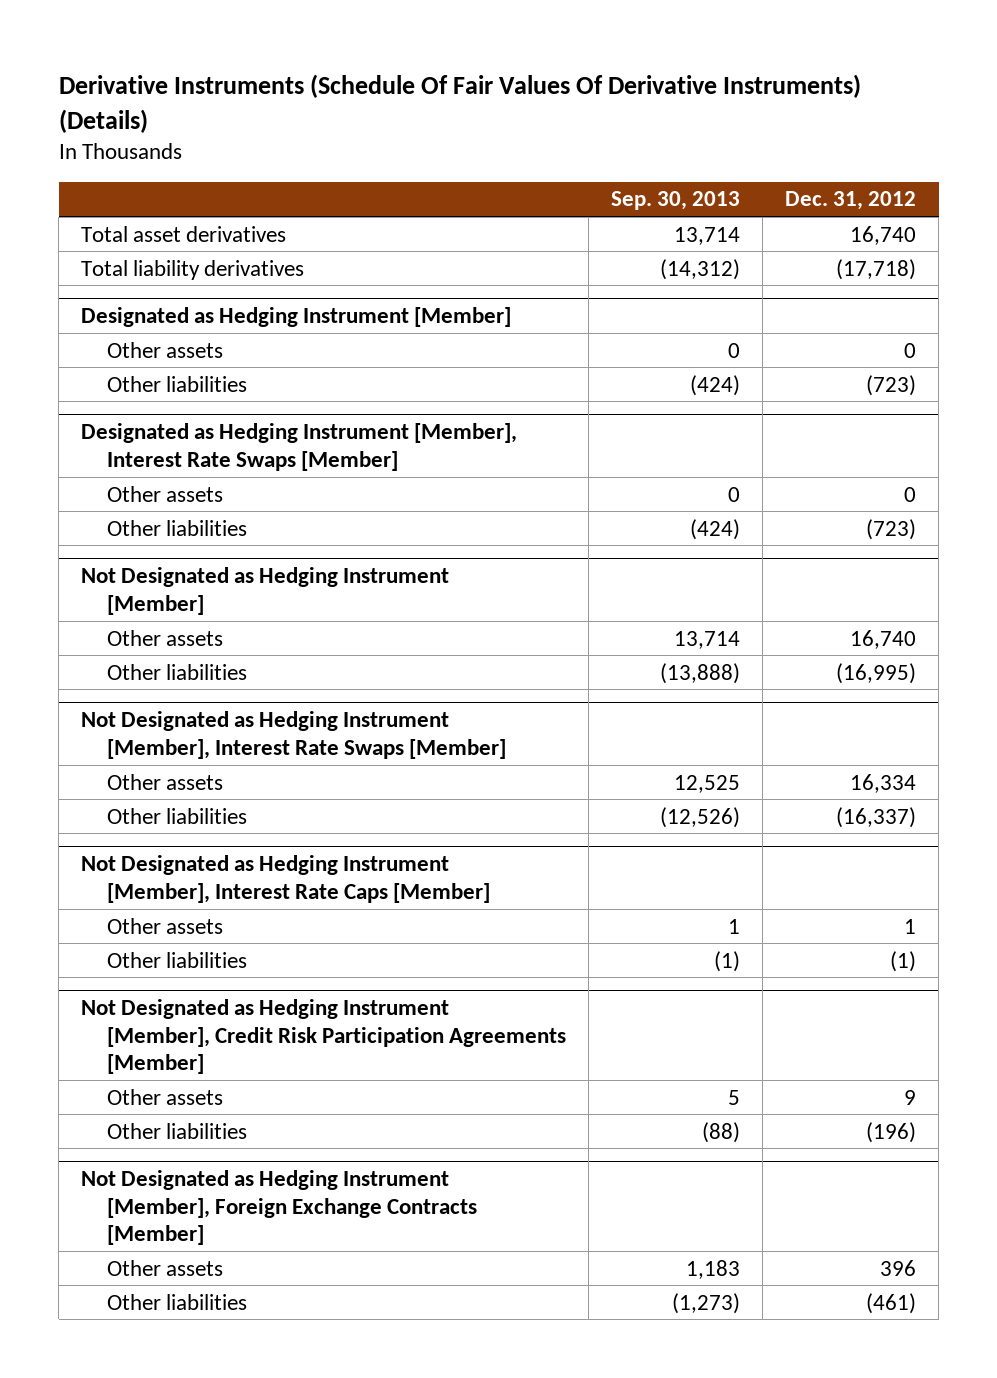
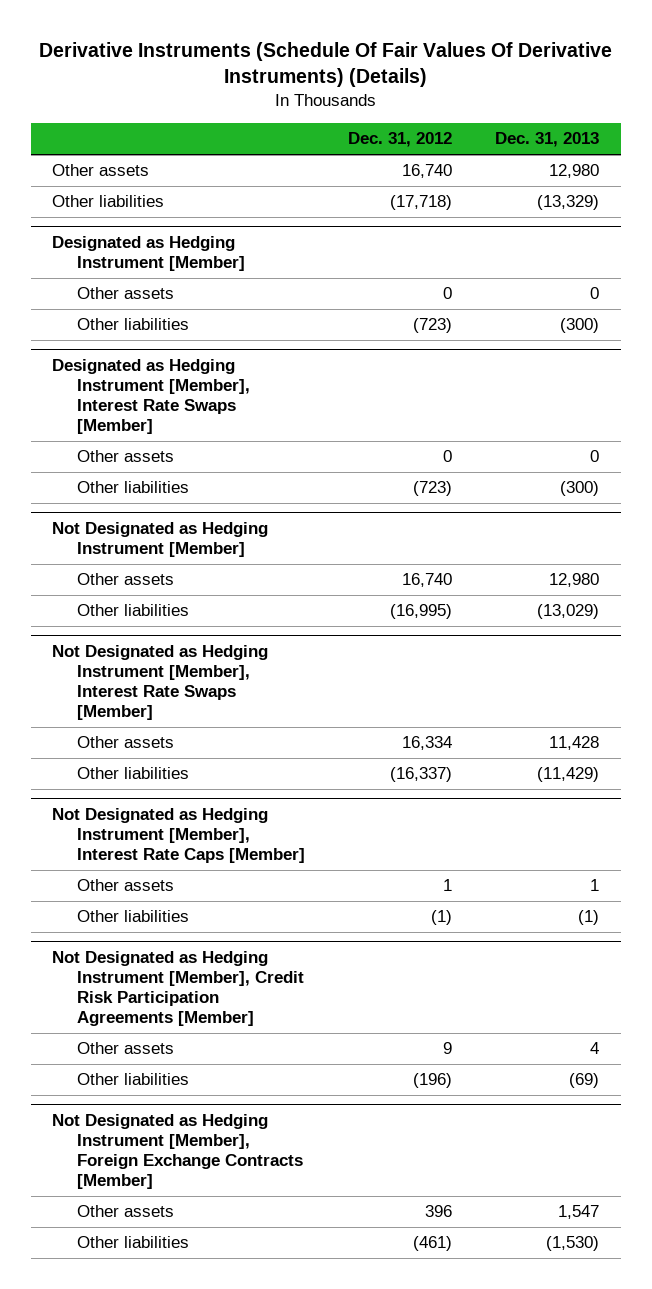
- | Sep. 30, 2013 | Dec. 31, 2012
+ | Dec. 31, 2012 | Dec. 31, 2013
- Total asset derivatives | 13,714 | 16,740
- Total liability derivatives | (14,312) | (17,718)
+ Other assets | 16,740 | 12,980
+ Other liabilities | (17,718) | (13,329)

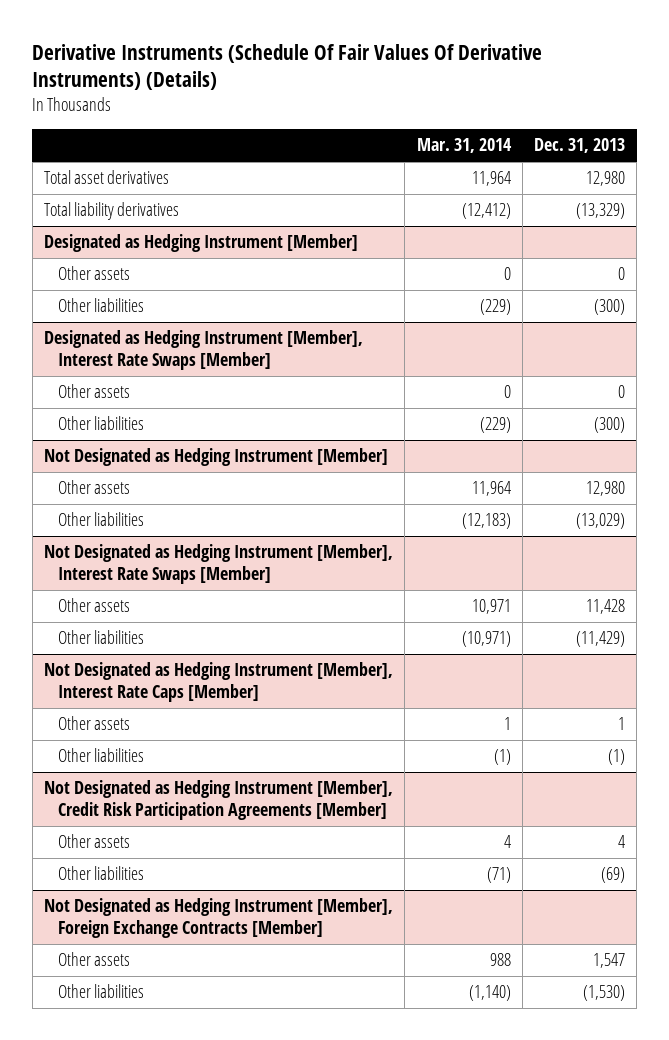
- | Dec. 31, 2012 | Dec. 31, 2013
+ | Mar. 31, 2014 | Dec. 31, 2013
- Other assets | 16,740 | 12,980
- Other liabilities | (17,718) | (13,329)
+ Total asset derivatives | 11,964 | 12,980
+ Total liability derivatives | (12,412) | (13,329)

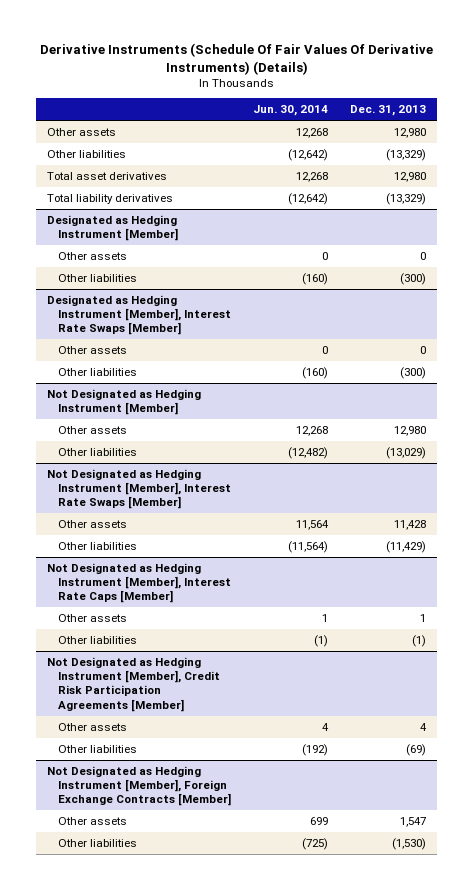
- | Mar. 31, 2014 | Dec. 31, 2013
+ | Jun. 30, 2014 | Dec. 31, 2013
+ Other assets | 12,268 | 12,980
+ Other liabilities | (12,642) | (13,329)

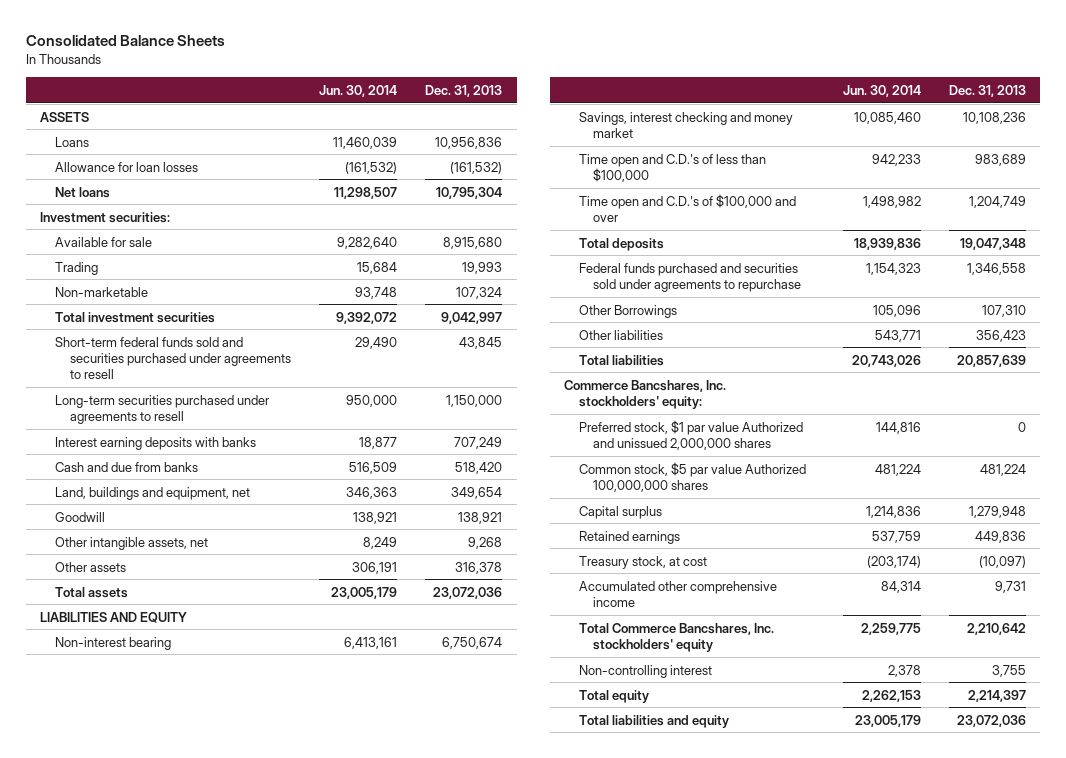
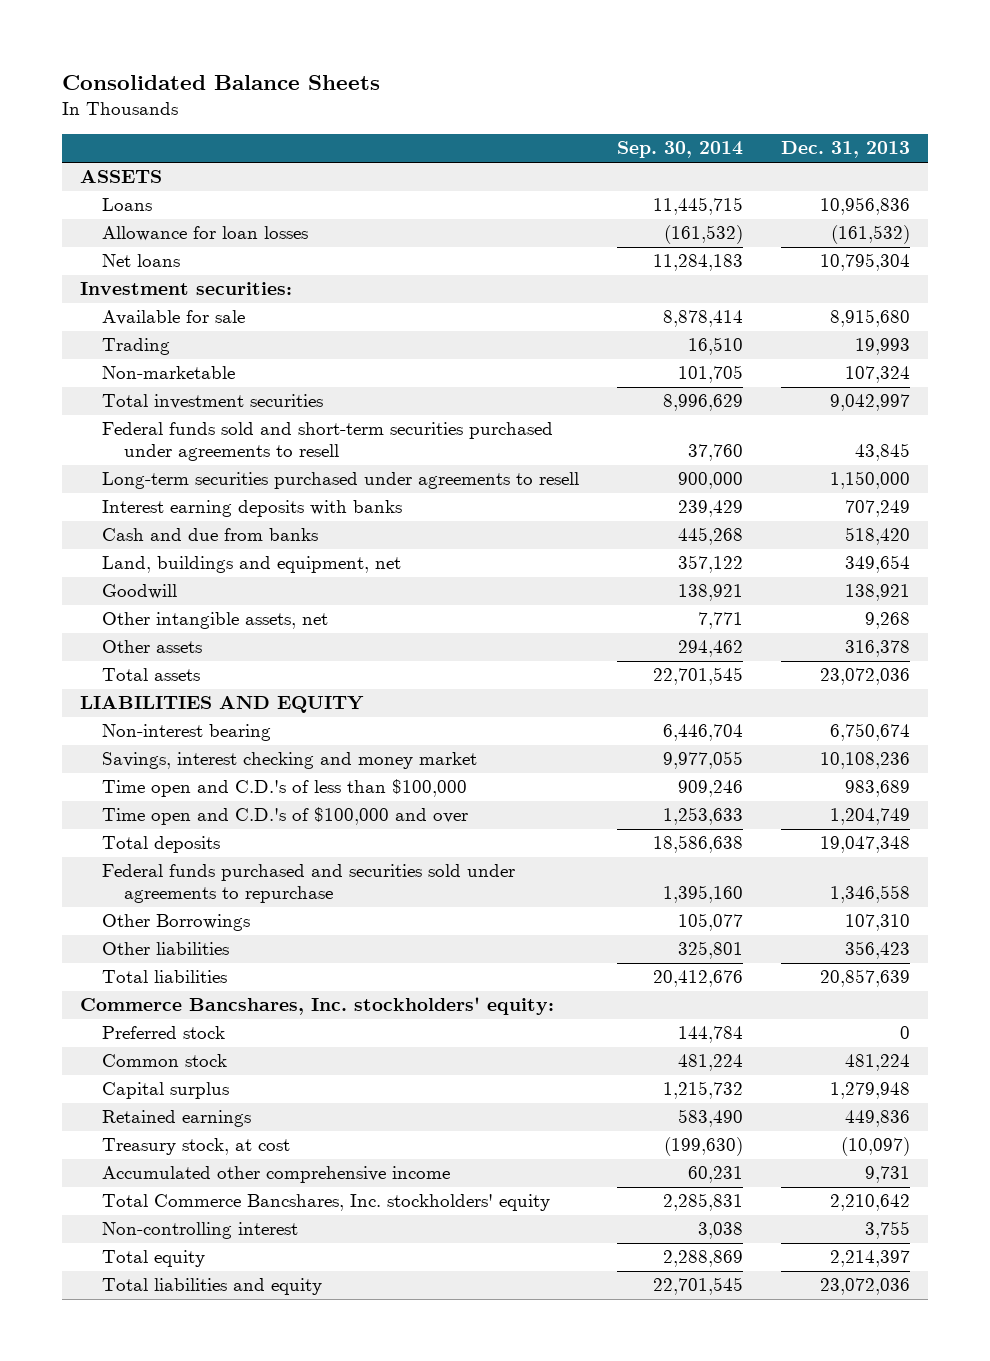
- | Jun. 30, 2014 | Dec. 31, 2013
+ | Sep. 30, 2014 | Dec. 31, 2013
- Short-term federal funds sold and securities purchased under agreements to resell | 29,490 | 43,845
+ Federal funds sold and short-term securities purchased under agreements to resell | 37,760 | 43,845
- Preferred stock, $1 par value Authorized and unissued 2,000,000 shares | 144,816 | 0
- Common stock, $5 par value Authorized 100,000,000 shares | 481,224 | 481,224
+ Preferred stock | 144,784 | 0
+ Common stock | 481,224 | 481,224

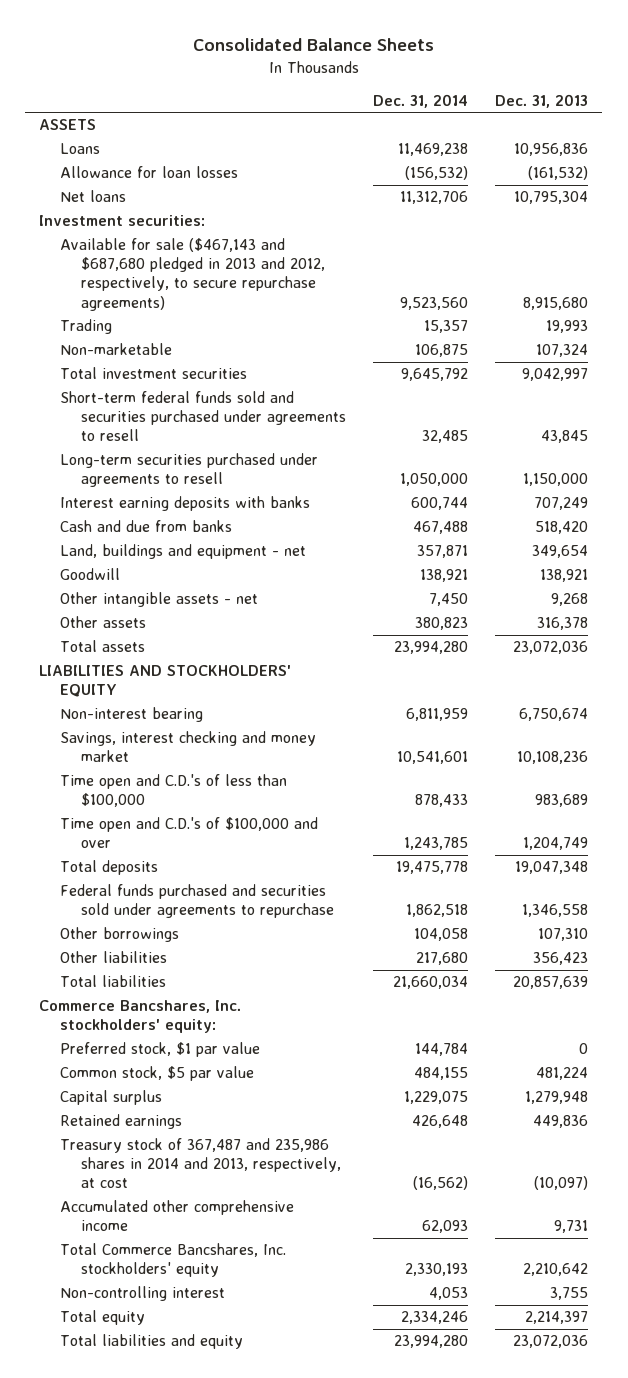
- | Sep. 30, 2014 | Dec. 31, 2013
+ | Dec. 31, 2014 | Dec. 31, 2013
- Available for sale | 8,878,414 | 8,915,680
+ Available for sale ($467,143 and $687,680 pledged in 2013 and 2012, respectively, to secure repurchase agreements) | 9,523,560 | 8,915,680
- Federal funds sold and short-term securities purchased under agreements to resell | 37,760 | 43,845
+ Short-term federal funds sold and securities purchased under agreements to resell | 32,485 | 43,845
- Land, buildings and equipment, net | 357,122 | 349,654
+ Land, buildings and equipment - net | 357,871 | 349,654
- Other intangible assets, net | 7,771 | 9,268
+ Other intangible assets - net | 7,450 | 9,268
- LIABILITIES AND EQUITY
+ LIABILITIES AND STOCKHOLDERS' EQUITY
- Other Borrowings | 105,077 | 107,310
+ Other borrowings | 104,058 | 107,310
- Preferred stock | 144,784 | 0
- Common stock | 481,224 | 481,224
+ Preferred stock, $1 par value | 144,784 | 0
+ Common stock, $5 par value | 484,155 | 481,224
- Treasury stock, at cost | (199,630) | (10,097)
+ Treasury stock of 367,487 and 235,986 shares in 2014 and 2013, respectively, at cost | (16,562) | (10,097)

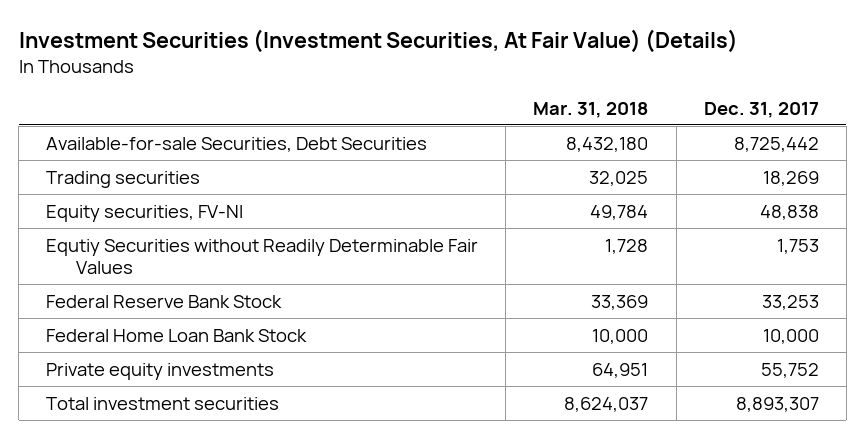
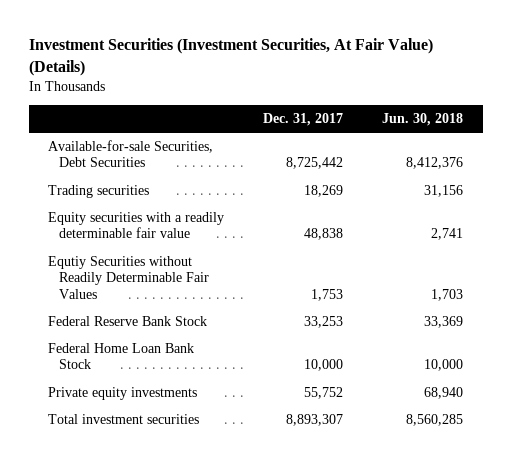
- | Mar. 31, 2018 | Dec. 31, 2017
+ | Dec. 31, 2017 | Jun. 30, 2018
- Equity securities, FV-NI | 49,784 | 48,838
+ Equity securities with a readily determinable fair value | 48,838 | 2,741

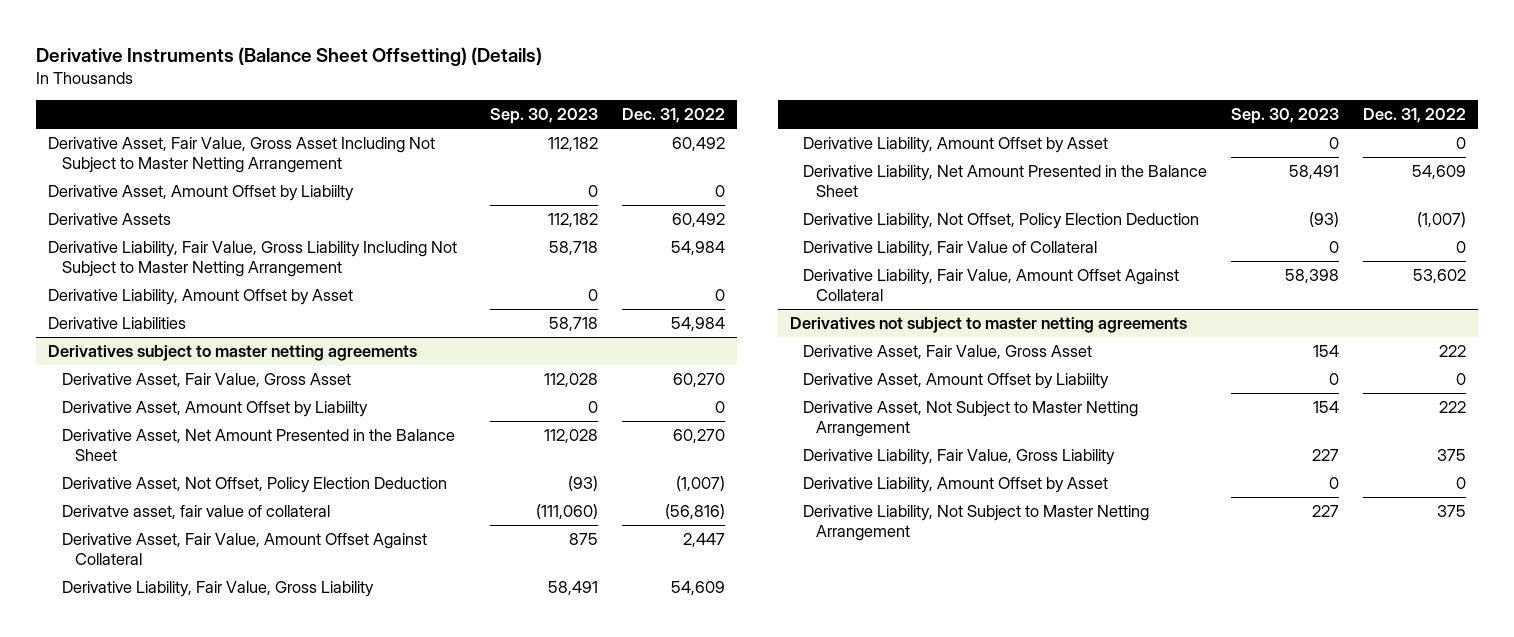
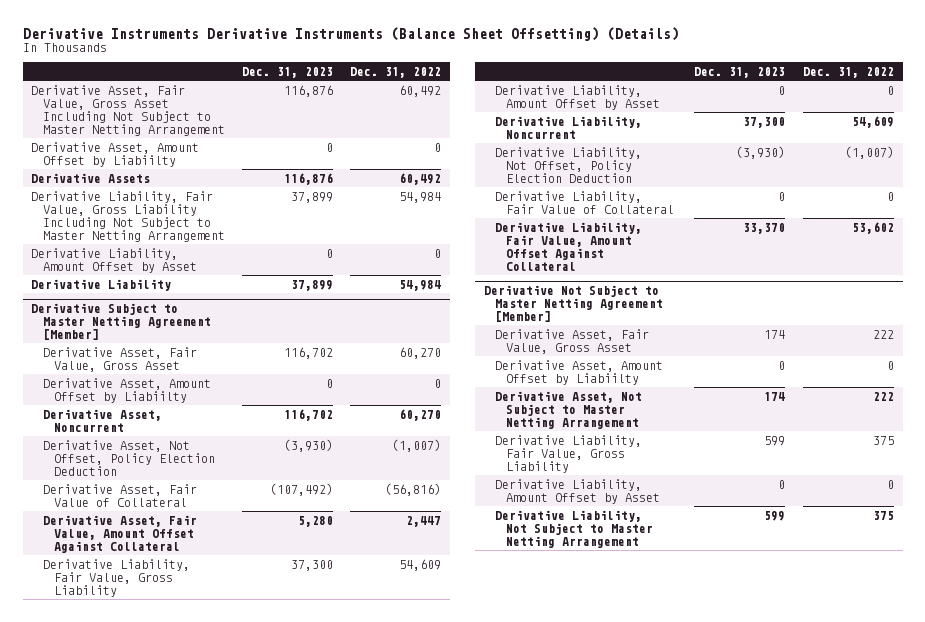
- Derivative Instruments (Balance Sheet Offsetting) (Details)
+ Derivative Instruments Derivative Instruments (Balance Sheet Offsetting) (Details)
- | Sep. 30, 2023 | Dec. 31, 2022
+ | Dec. 31, 2023 | Dec. 31, 2022
- Derivative Liabilities | 58,718 | 54,984
- Derivatives subject to master netting agreements
+ Derivative Liability | 37,899 | 54,984
+ Derivative Subject to Master Netting Agreement [Member]
- Derivative Asset, Net Amount Presented in the Balance Sheet | 112,028 | 60,270
+ Derivative Asset, Noncurrent | 116,702 | 60,270
- Derivatve asset, fair value of collateral | (111,060) | (56,816)
+ Derivative Asset, Fair Value of Collateral | (107,492) | (56,816)
- Derivative Liability, Net Amount Presented in the Balance Sheet | 58,491 | 54,609
+ Derivative Liability, Noncurrent | 37,300 | 54,609
- Derivatives not subject to master netting agreements
+ Derivative Not Subject to Master Netting Agreement [Member]

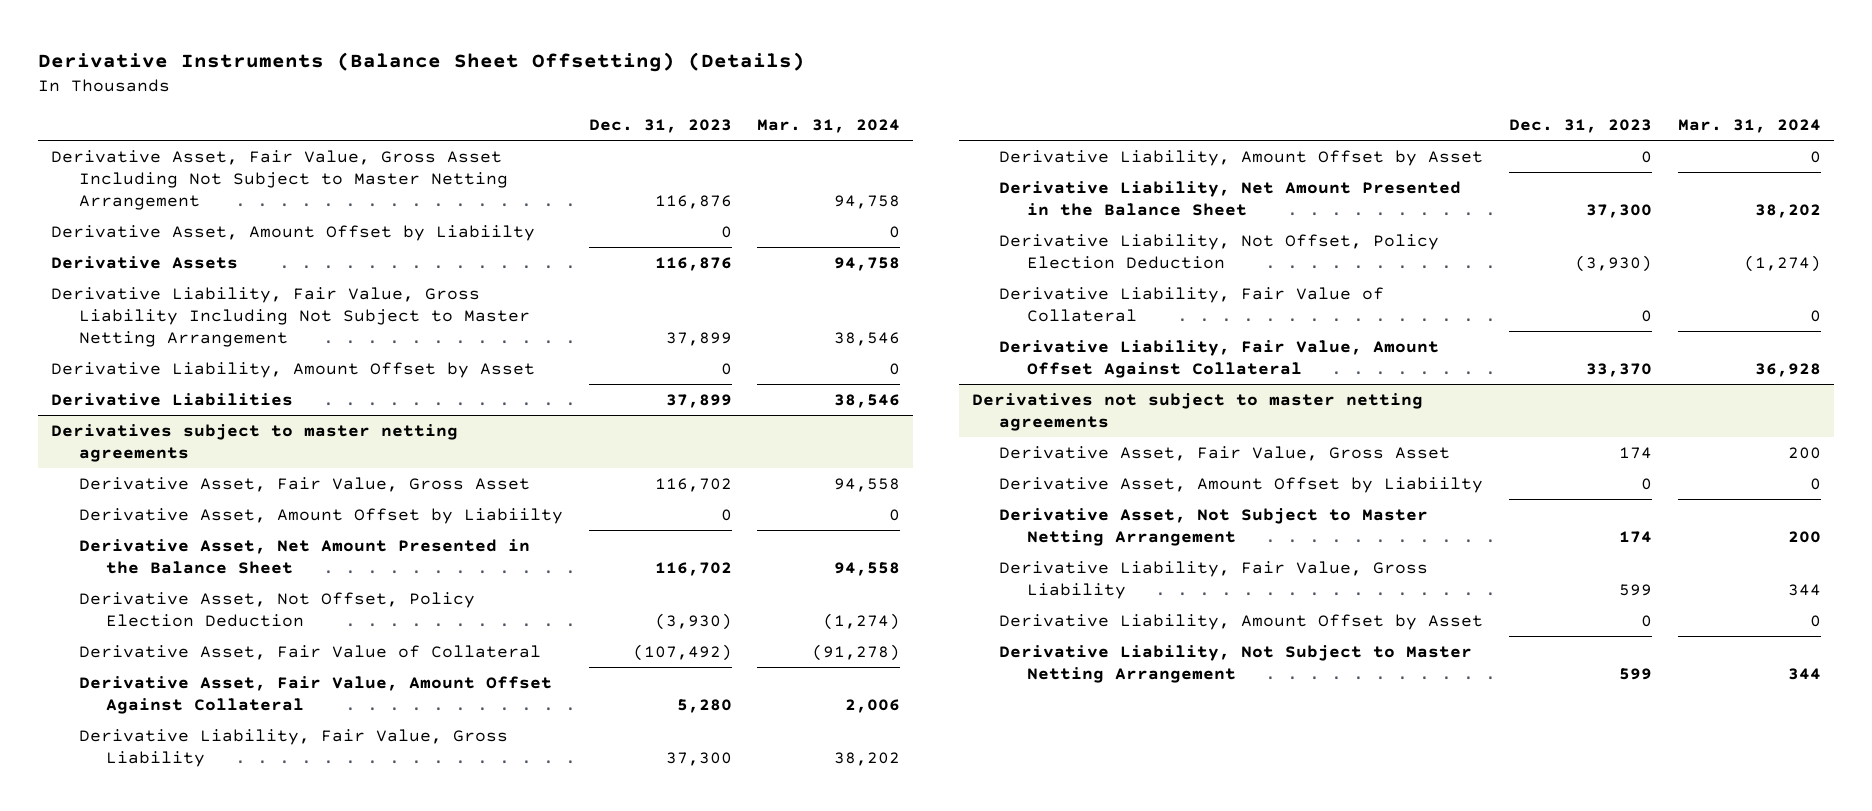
- Derivative Instruments Derivative Instruments (Balance Sheet Offsetting) (Details)
+ Derivative Instruments (Balance Sheet Offsetting) (Details)
- | Dec. 31, 2023 | Dec. 31, 2022
+ | Dec. 31, 2023 | Mar. 31, 2024
- Derivative Liability | 37,899 | 54,984
- Derivative Subject to Master Netting Agreement [Member]
+ Derivative Liabilities | 37,899 | 38,546
+ Derivatives subject to master netting agreements
- Derivative Asset, Noncurrent | 116,702 | 60,270
+ Derivative Asset, Net Amount Presented in the Balance Sheet | 116,702 | 94,558
- Derivative Liability, Noncurrent | 37,300 | 54,609
+ Derivative Liability, Net Amount Presented in the Balance Sheet | 37,300 | 38,202
- Derivative Not Subject to Master Netting Agreement [Member]
+ Derivatives not subject to master netting agreements

